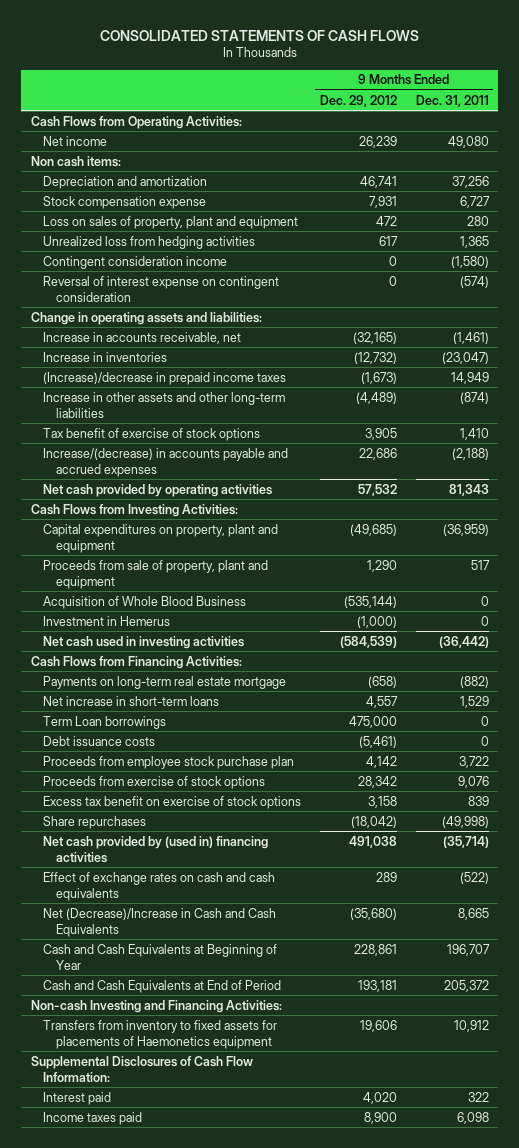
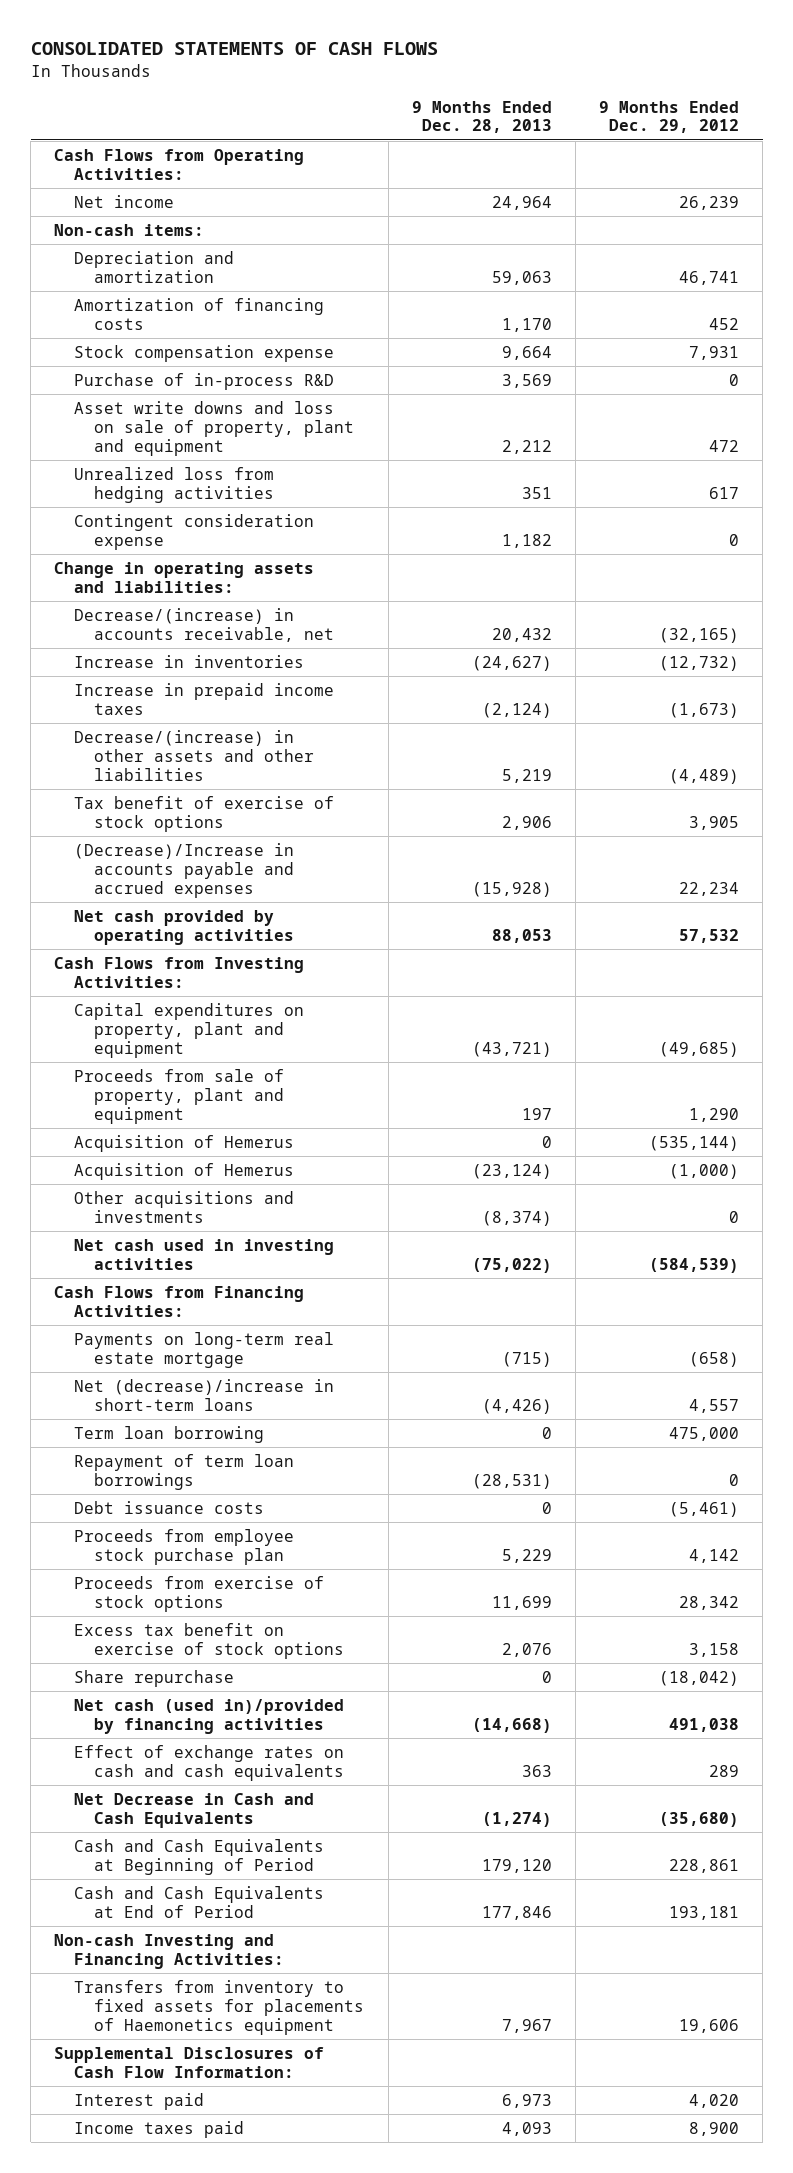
- | 9 Months Ended Dec. 29, 2012 | 9 Months Ended Dec. 31, 2011
+ | 9 Months Ended Dec. 28, 2013 | 9 Months Ended Dec. 29, 2012
- Non cash items:
+ Non-cash items:
+ Amortization of financing costs | 1,170 | 452
- Loss on sales of property, plant and equipment | 472 | 280
+ Purchase of in-process R&D | 3,569 | 0
+ Asset write downs and loss on sale of property, plant and equipment | 2,212 | 472
- Contingent consideration income | 0 | (1,580)
- Reversal of interest expense on contingent consideration | 0 | (574)
+ Contingent consideration expense | 1,182 | 0
- Increase in accounts receivable, net | (32,165) | (1,461)
+ Decrease/(increase) in accounts receivable, net | 20,432 | (32,165)
- (Increase)/decrease in prepaid income taxes | (1,673) | 14,949
- Increase in other assets and other long-term liabilities | (4,489) | (874)
+ Increase in prepaid income taxes | (2,124) | (1,673)
+ Decrease/(increase) in other assets and other liabilities | 5,219 | (4,489)
- Increase/(decrease) in accounts payable and accrued expenses | 22,686 | (2,188)
+ (Decrease)/Increase in accounts payable and accrued expenses | (15,928) | 22,234
- Acquisition of Whole Blood Business | (535,144) | 0
- Investment in Hemerus | (1,000) | 0
+ Acquisition of Hemerus | 0 | (535,144)
+ Acquisition of Hemerus | (23,124) | (1,000)
+ Other acquisitions and investments | (8,374) | 0
- Net increase in short-term loans | 4,557 | 1,529
- Term Loan borrowings | 475,000 | 0
+ Net (decrease)/increase in short-term loans | (4,426) | 4,557
+ Term loan borrowing | 0 | 475,000
+ Repayment of term loan borrowings | (28,531) | 0
- Share repurchases | (18,042) | (49,998)
- Net cash provided by (used in) financing activities | 491,038 | (35,714)
+ Share repurchase | 0 | (18,042)
+ Net cash (used in)/provided by financing activities | (14,668) | 491,038
- Net (Decrease)/Increase in Cash and Cash Equivalents | (35,680) | 8,665
- Cash and Cash Equivalents at Beginning of Year | 228,861 | 196,707
+ Net Decrease in Cash and Cash Equivalents | (1,274) | (35,680)
+ Cash and Cash Equivalents at Beginning of Period | 179,120 | 228,861

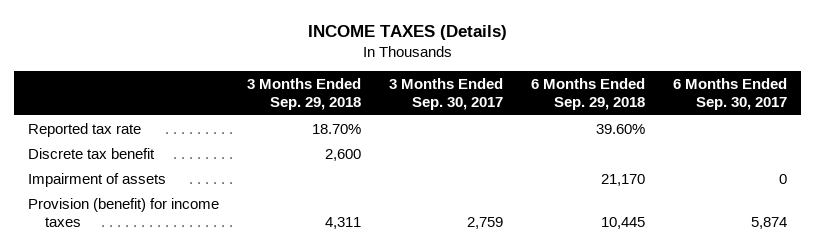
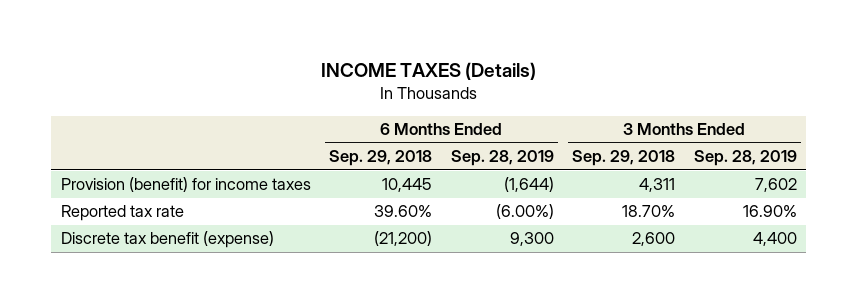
- | 3 Months Ended Sep. 29, 2018 | 3 Months Ended Sep. 30, 2017 | 6 Months Ended Sep. 29, 2018 | 6 Months Ended Sep. 30, 2017
+ | 6 Months Ended Sep. 29, 2018 | 6 Months Ended Sep. 28, 2019 | 3 Months Ended Sep. 29, 2018 | 3 Months Ended Sep. 28, 2019
- Discrete tax benefit | 2,600 | | |
- Impairment of assets | | | 21,170 | 0
moved down: Reported tax rate | 39.60% | (6.00%) | 18.70% | 16.90%
+ Discrete tax benefit (expense) | (21,200) | 9,300 | 2,600 | 4,400

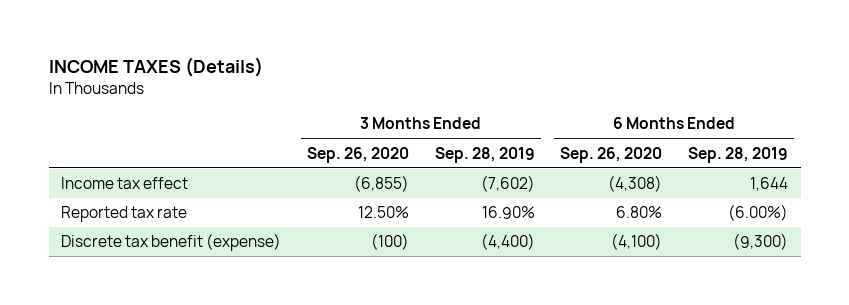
- | 6 Months Ended Sep. 29, 2018 | 6 Months Ended Sep. 28, 2019 | 3 Months Ended Sep. 29, 2018 | 3 Months Ended Sep. 28, 2019
+ | 3 Months Ended Sep. 26, 2020 | 3 Months Ended Sep. 28, 2019 | 6 Months Ended Sep. 26, 2020 | 6 Months Ended Sep. 28, 2019
- Provision (benefit) for income taxes | 10,445 | (1,644) | 4,311 | 7,602
+ Income tax effect | (6,855) | (7,602) | (4,308) | 1,644
- Discrete tax benefit (expense) | (21,200) | 9,300 | 2,600 | 4,400
+ Discrete tax benefit (expense) | (100) | (4,400) | (4,100) | (9,300)

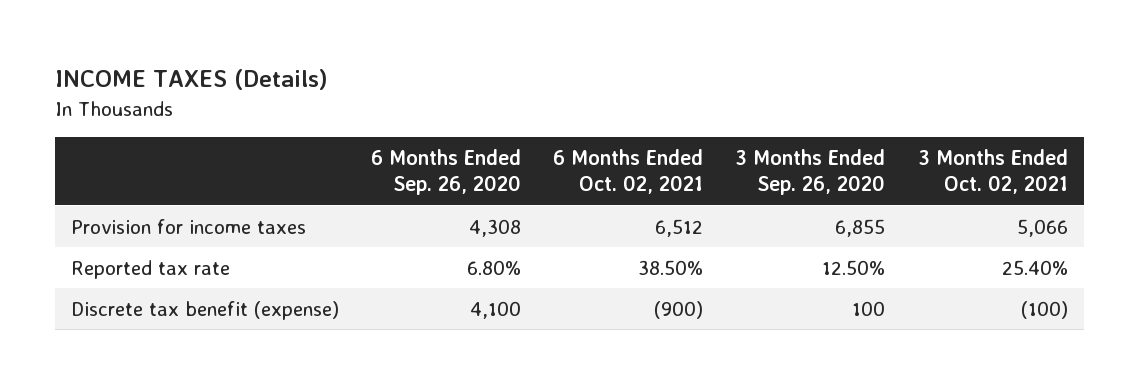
- | 3 Months Ended Sep. 26, 2020 | 3 Months Ended Sep. 28, 2019 | 6 Months Ended Sep. 26, 2020 | 6 Months Ended Sep. 28, 2019
+ | 6 Months Ended Sep. 26, 2020 | 6 Months Ended Oct. 02, 2021 | 3 Months Ended Sep. 26, 2020 | 3 Months Ended Oct. 02, 2021
- Income tax effect | (6,855) | (7,602) | (4,308) | 1,644
+ Provision for income taxes | 4,308 | 6,512 | 6,855 | 5,066
- Discrete tax benefit (expense) | (100) | (4,400) | (4,100) | (9,300)
+ Discrete tax benefit (expense) | 4,100 | (900) | 100 | (100)

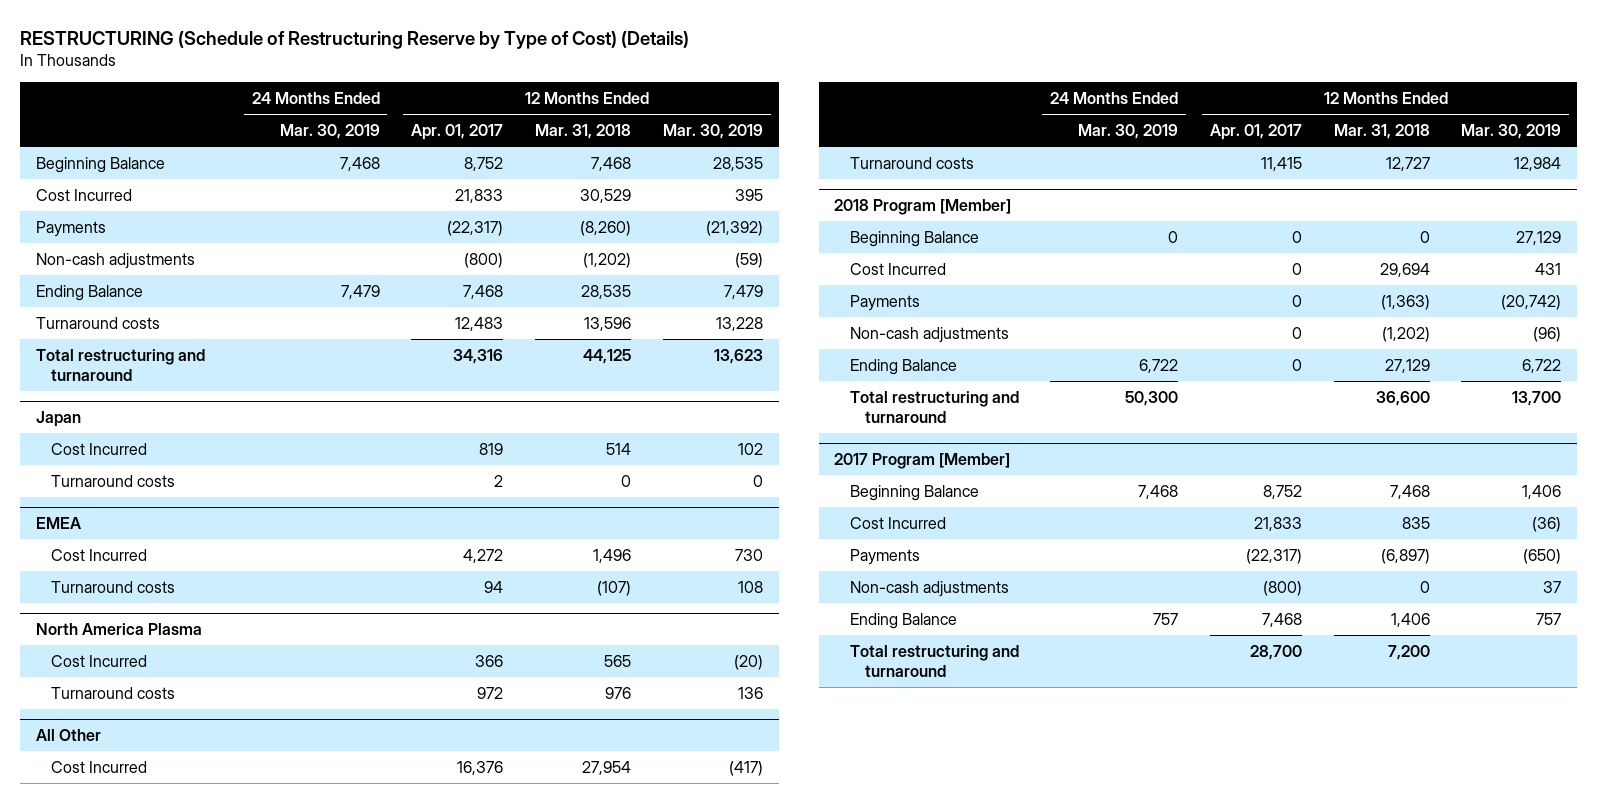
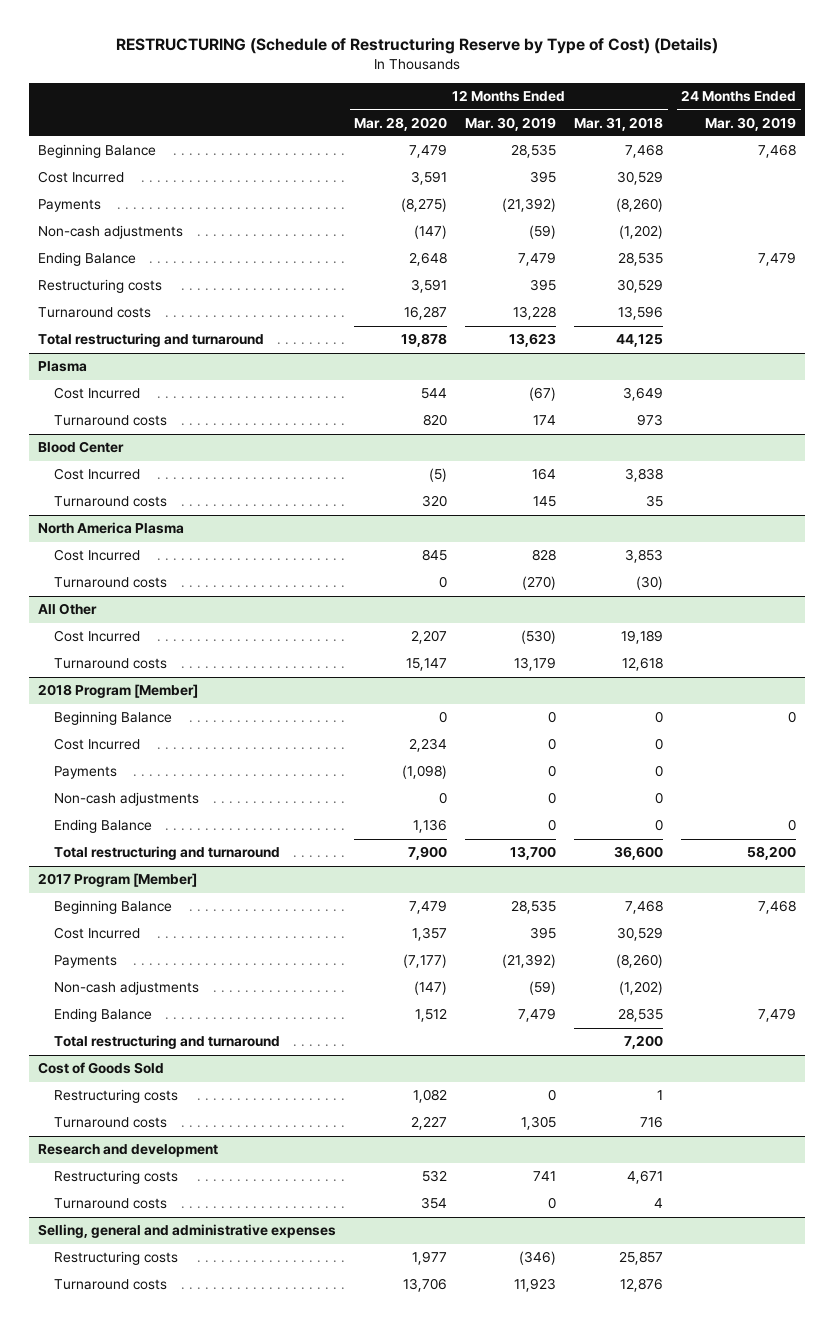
- | 24 Months Ended Mar. 30, 2019 | 12 Months Ended Apr. 01, 2017 | 12 Months Ended Mar. 31, 2018 | 12 Months Ended Mar. 30, 2019
+ | 12 Months Ended Mar. 28, 2020 | 12 Months Ended Mar. 30, 2019 | 12 Months Ended Mar. 31, 2018 | 24 Months Ended Mar. 30, 2019
+ Restructuring costs | 3,591 | 395 | 30,529 |
- Japan
- Cost Incurred | | 819 | 514 | 102
- Turnaround costs | | 2 | 0 | 0
- EMEA
- Cost Incurred | | 4,272 | 1,496 | 730
- Turnaround costs | | 94 | (107) | 108
+ Plasma
+ Cost Incurred | 544 | (67) | 3,649 |
+ Turnaround costs | 820 | 174 | 973 |
+ Blood Center
+ Cost Incurred | (5) | 164 | 3,838 |
+ Turnaround costs | 320 | 145 | 35 |
@ North America Plasma
- Cost Incurred | | 366 | 565 | (20)
- Turnaround costs | | 972 | 976 | 136
+ Cost Incurred | 845 | 828 | 3,853 |
+ Turnaround costs | 0 | (270) | (30) |
@ All Other
- Cost Incurred | | 16,376 | 27,954 | (417)
- Turnaround costs | | 11,415 | 12,727 | 12,984
+ Cost Incurred | 2,207 | (530) | 19,189 |
+ Turnaround costs | 15,147 | 13,179 | 12,618 |
@ 2018 Program [Member]
- Beginning Balance | 0 | 0 | 0 | 27,129
- Cost Incurred | | 0 | 29,694 | 431
- Payments | | 0 | (1,363) | (20,742)
- Non-cash adjustments | | 0 | (1,202) | (96)
- Ending Balance | 6,722 | 0 | 27,129 | 6,722
- Total restructuring and turnaround | 50,300 | | 36,600 | 13,700
+ Beginning Balance | 0 | 0 | 0 | 0
+ Cost Incurred | 2,234 | 0 | 0 |
+ Payments | (1,098) | 0 | 0 |
+ Non-cash adjustments | 0 | 0 | 0 |
+ Ending Balance | 1,136 | 0 | 0 | 0
+ Total restructuring and turnaround | 7,900 | 13,700 | 36,600 | 58,200
@ 2017 Program [Member]
- Beginning Balance | 7,468 | 8,752 | 7,468 | 1,406
- Cost Incurred | | 21,833 | 835 | (36)
- Payments | | (22,317) | (6,897) | (650)
- Non-cash adjustments | | (800) | 0 | 37
- Ending Balance | 757 | 7,468 | 1,406 | 757
+ Beginning Balance | 7,479 | 28,535 | 7,468 | 7,468
+ Cost Incurred | 1,357 | 395 | 30,529 |
+ Payments | (7,177) | (21,392) | (8,260) |
+ Non-cash adjustments | (147) | (59) | (1,202) |
+ Ending Balance | 1,512 | 7,479 | 28,535 | 7,479
+ Cost of Goods Sold
+ Restructuring costs | 1,082 | 0 | 1 |
+ Turnaround costs | 2,227 | 1,305 | 716 |
+ Research and development
+ Restructuring costs | 532 | 741 | 4,671 |
+ Turnaround costs | 354 | 0 | 4 |
+ Selling, general and administrative expenses
+ Restructuring costs | 1,977 | (346) | 25,857 |
+ Turnaround costs | 13,706 | 11,923 | 12,876 |

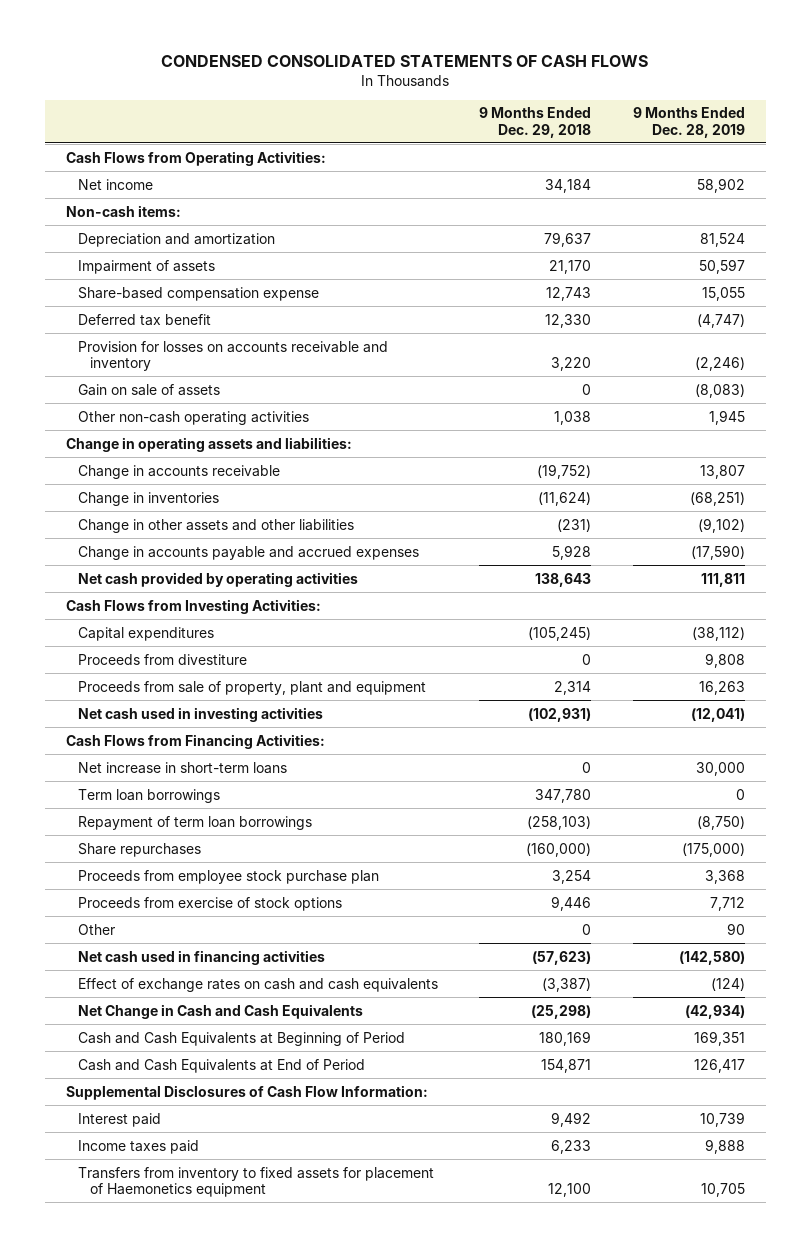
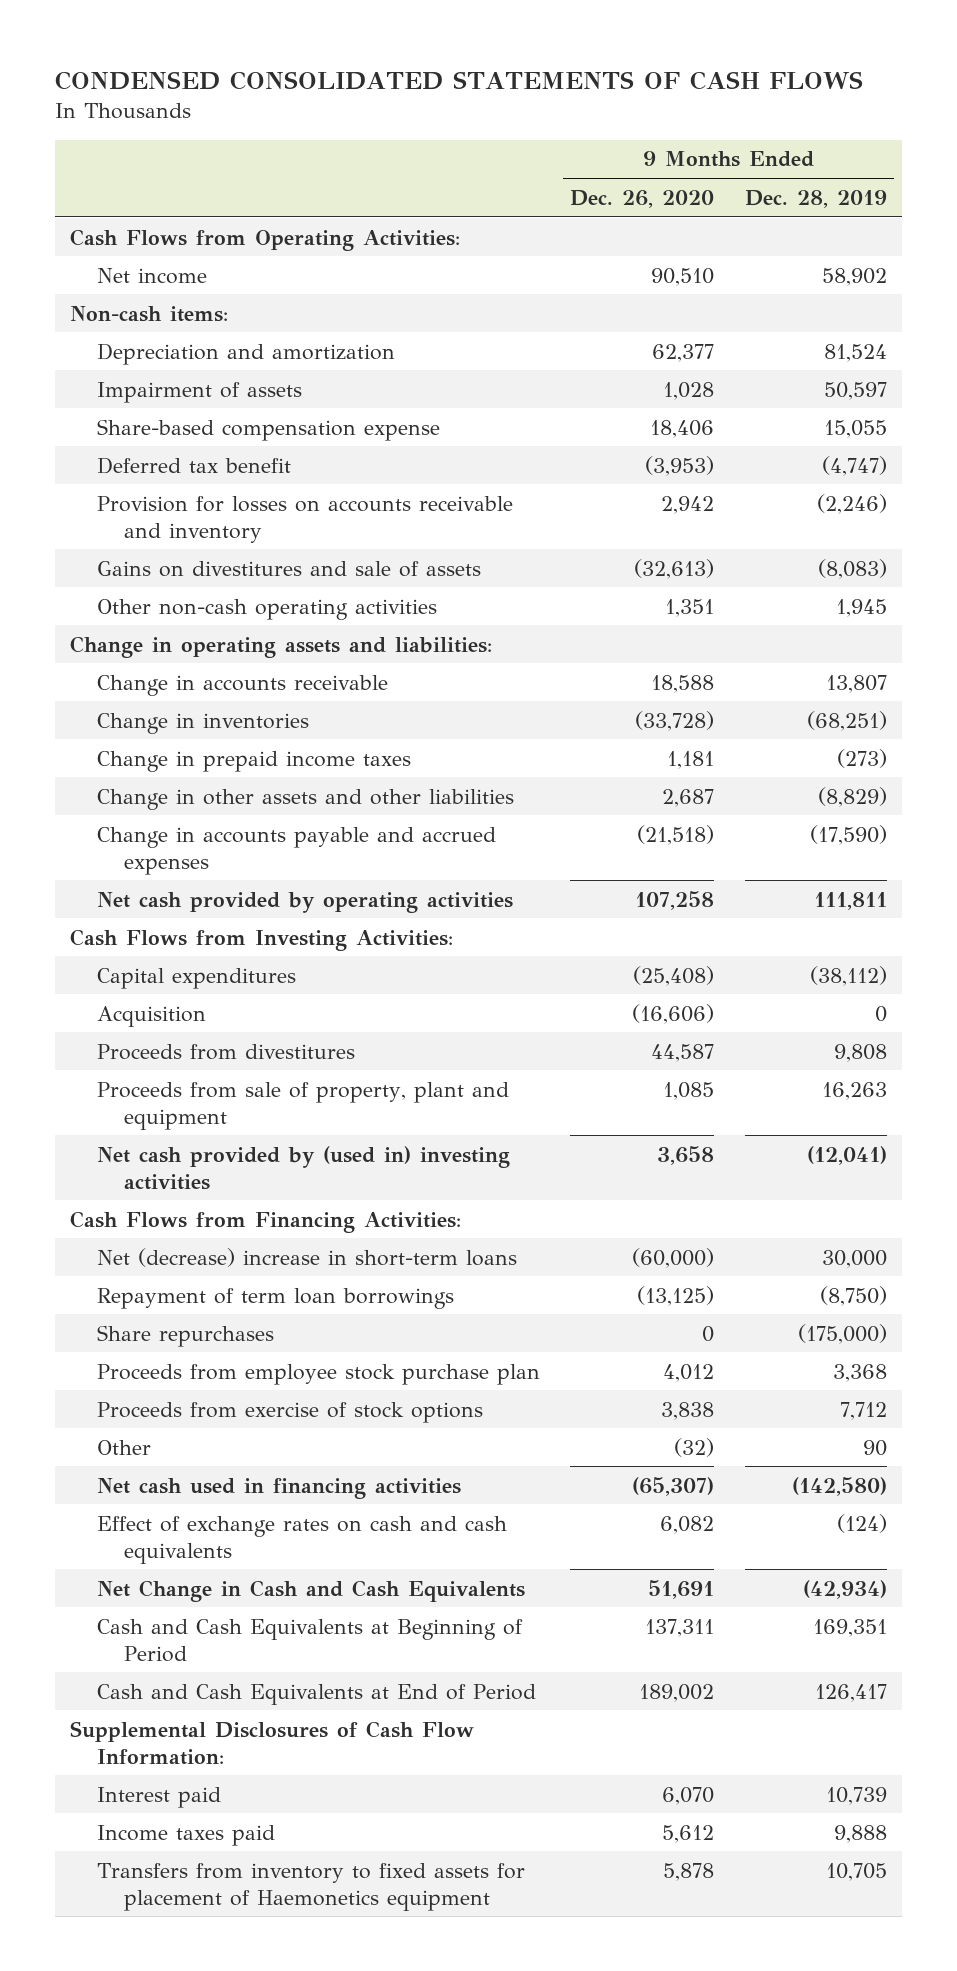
- | 9 Months Ended Dec. 29, 2018 | 9 Months Ended Dec. 28, 2019
+ | 9 Months Ended Dec. 26, 2020 | 9 Months Ended Dec. 28, 2019
- Gain on sale of assets | 0 | (8,083)
+ Gains on divestitures and sale of assets | (32,613) | (8,083)
- Change in other assets and other liabilities | (231) | (9,102)
+ Change in prepaid income taxes | 1,181 | (273)
+ Change in other assets and other liabilities | 2,687 | (8,829)
- Proceeds from divestiture | 0 | 9,808
+ Acquisition | (16,606) | 0
+ Proceeds from divestitures | 44,587 | 9,808
- Net cash used in investing activities | (102,931) | (12,041)
+ Net cash provided by (used in) investing activities | 3,658 | (12,041)
- Net increase in short-term loans | 0 | 30,000
- Term loan borrowings | 347,780 | 0
+ Net (decrease) increase in short-term loans | (60,000) | 30,000

